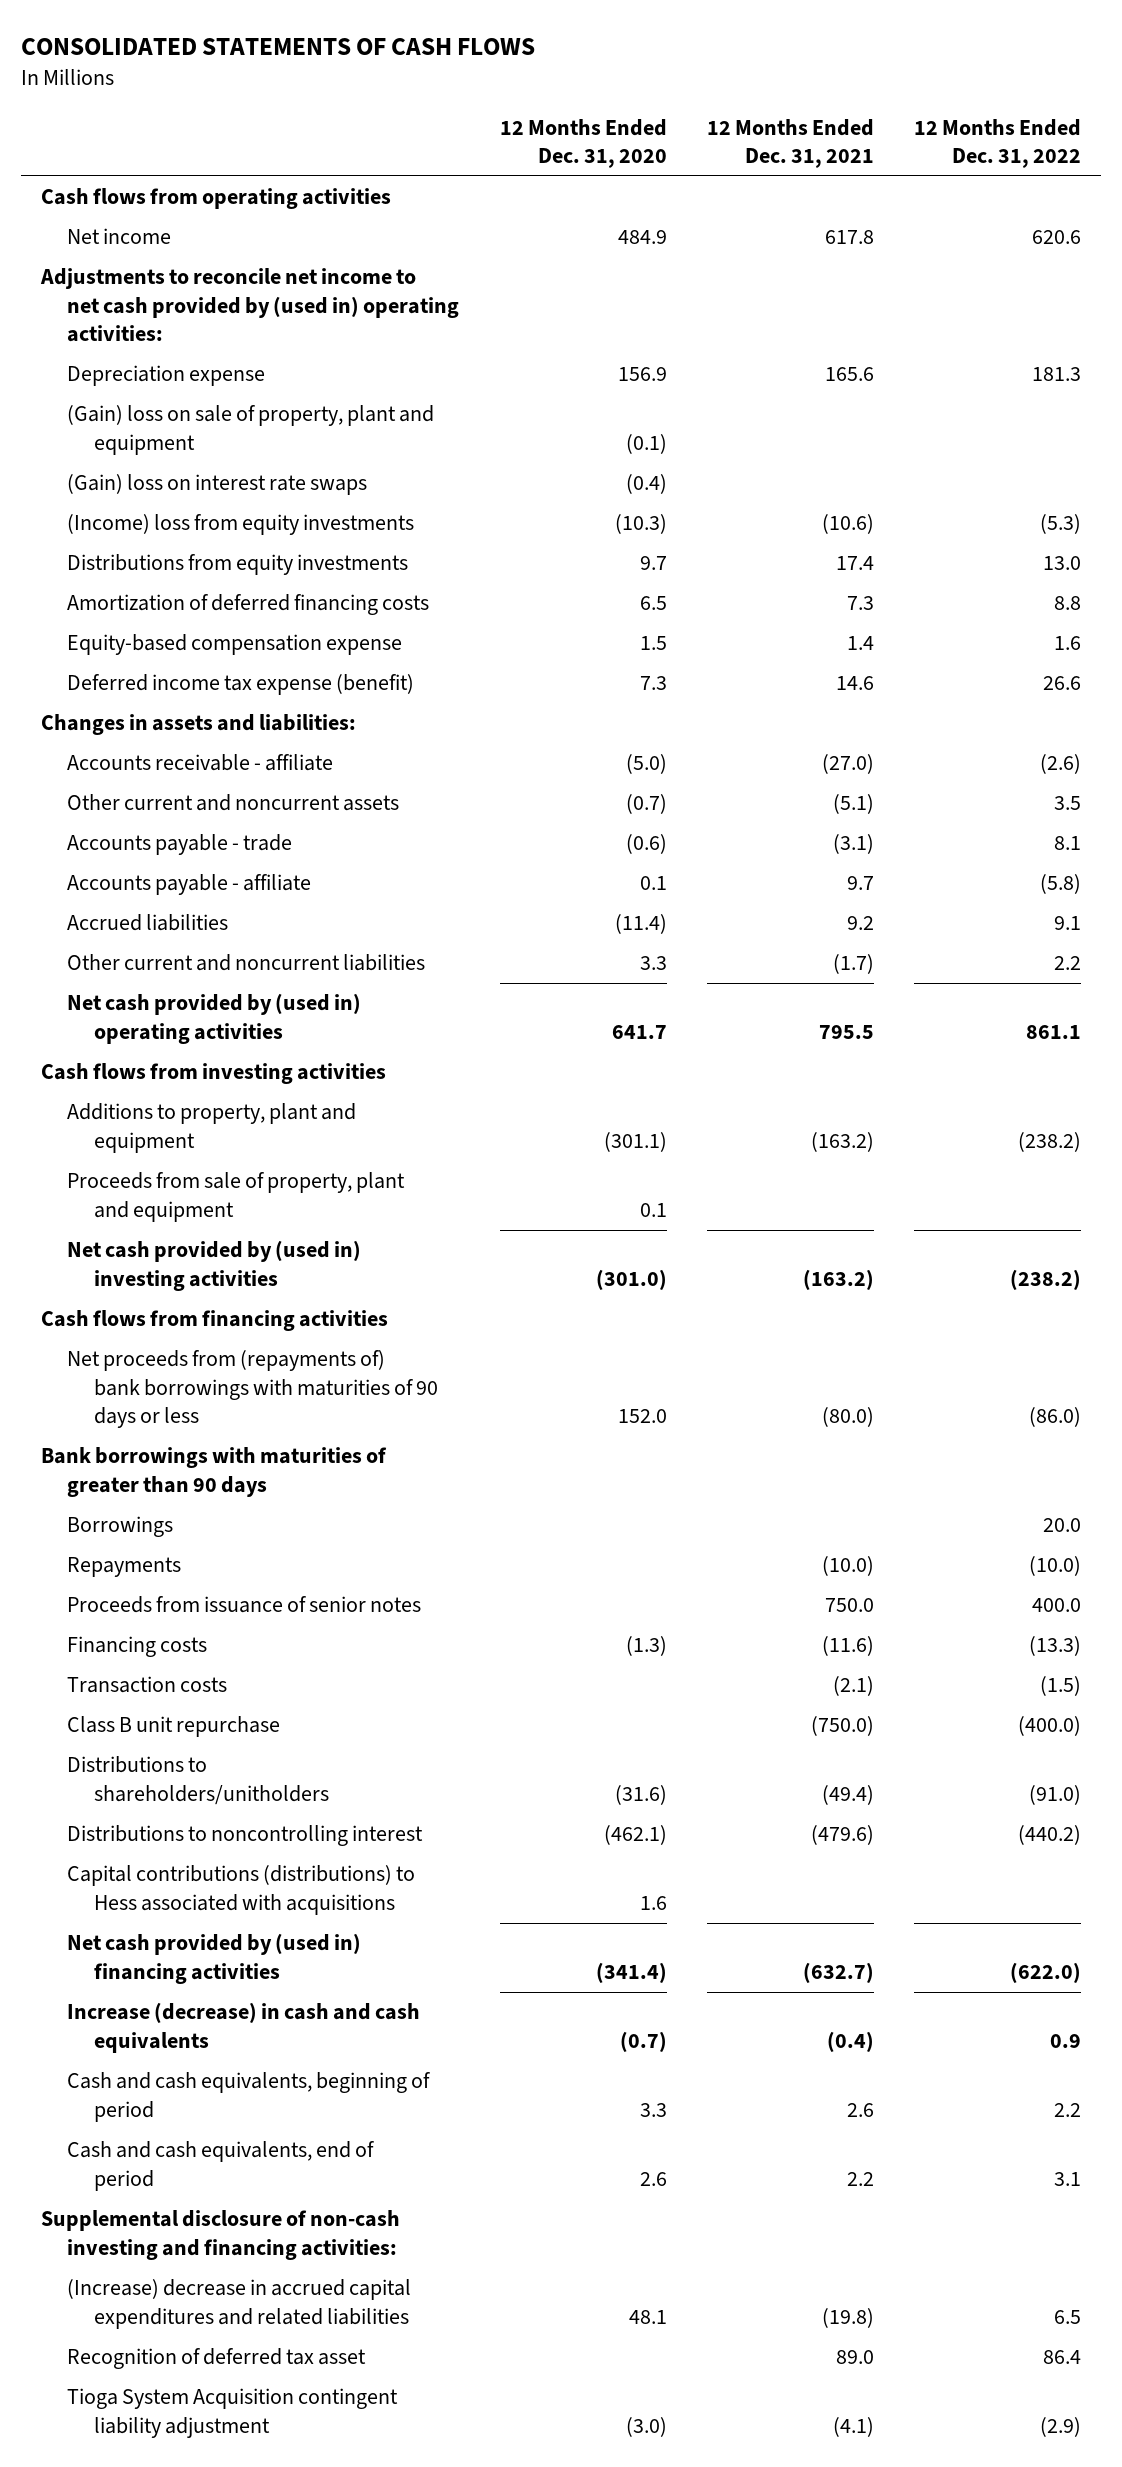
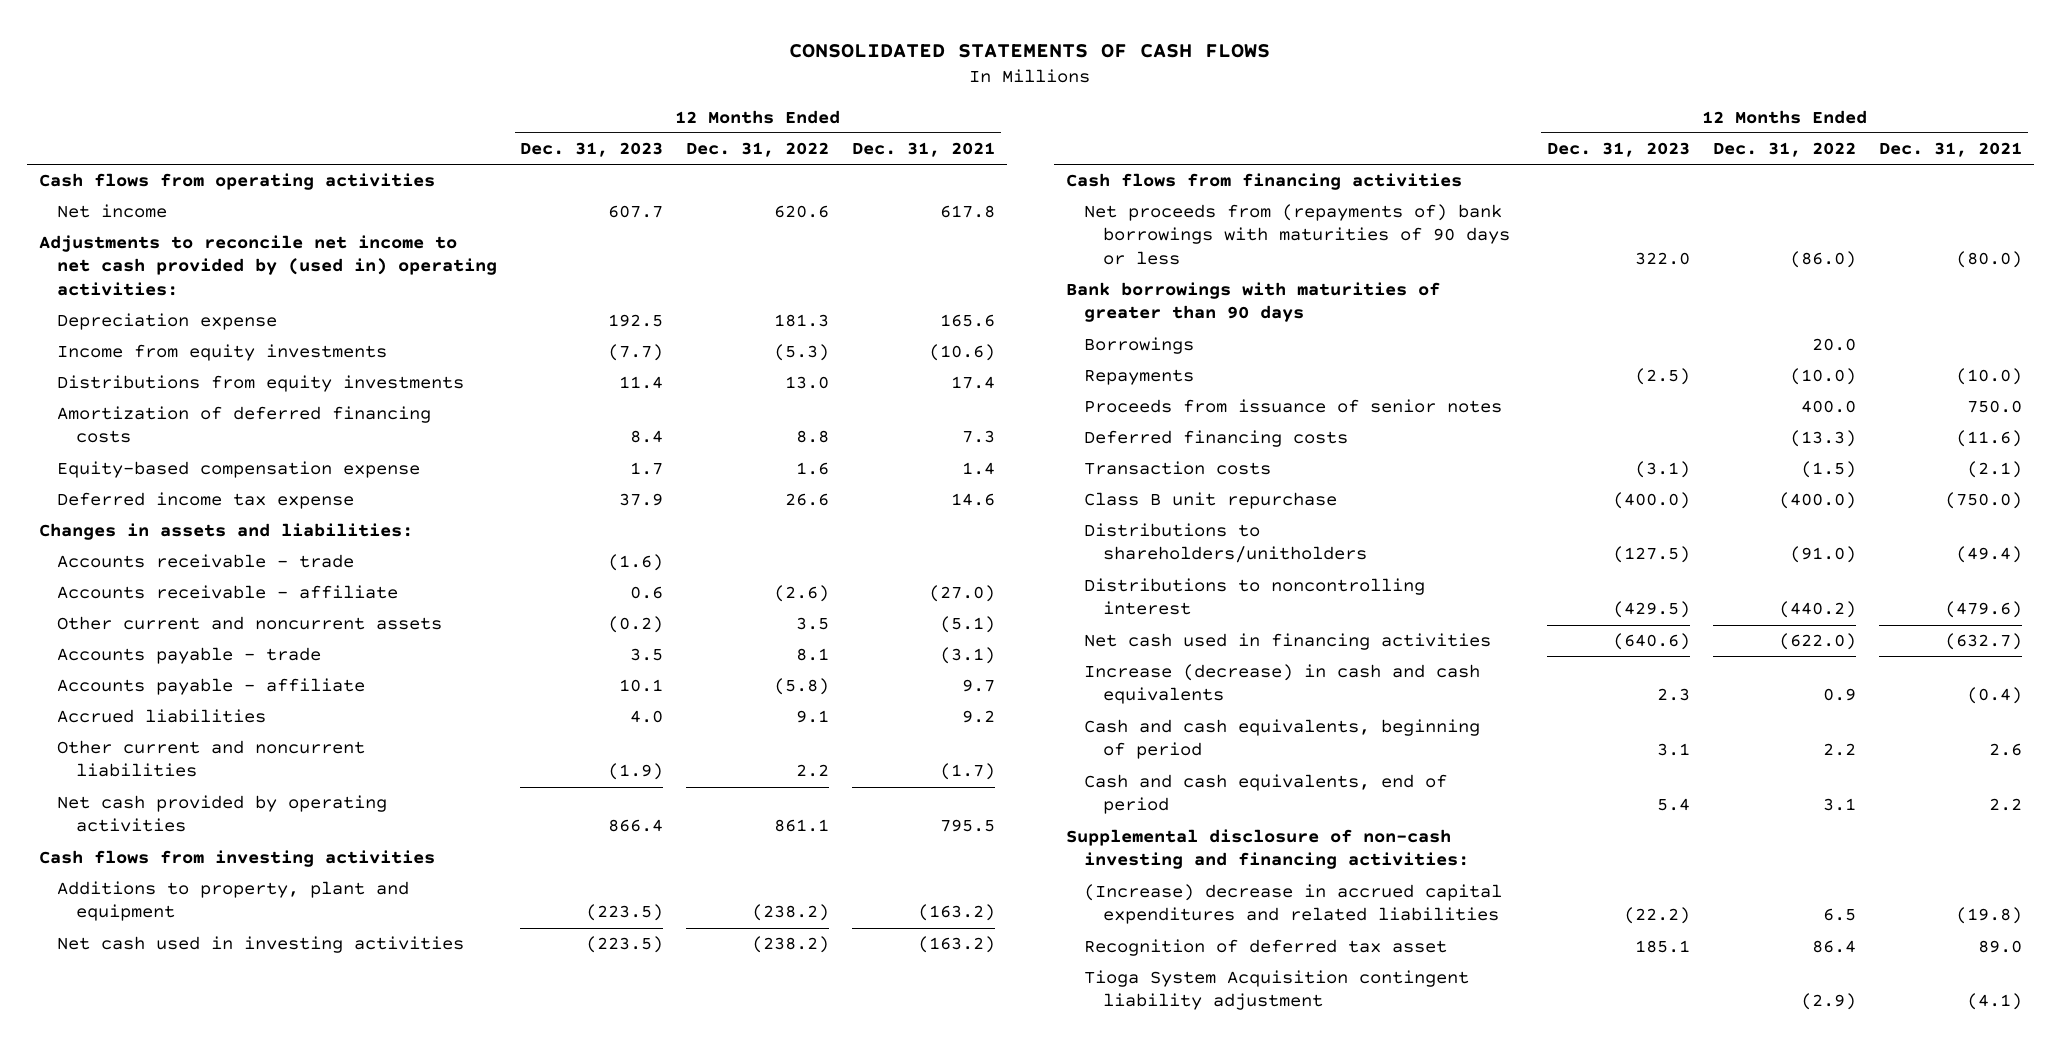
- | 12 Months Ended Dec. 31, 2020 | 12 Months Ended Dec. 31, 2021 | 12 Months Ended Dec. 31, 2022
+ | 12 Months Ended Dec. 31, 2023 | 12 Months Ended Dec. 31, 2022 | 12 Months Ended Dec. 31, 2021
- (Gain) loss on sale of property, plant and equipment | (0.1) | |
- (Gain) loss on interest rate swaps | (0.4) | |
- (Income) loss from equity investments | (10.3) | (10.6) | (5.3)
+ Income from equity investments | (7.7) | (5.3) | (10.6)
- Deferred income tax expense (benefit) | 7.3 | 14.6 | 26.6
+ Deferred income tax expense | 37.9 | 26.6 | 14.6
+ Accounts receivable - trade | (1.6) | |
- Net cash provided by (used in) operating activities | 641.7 | 795.5 | 861.1
+ Net cash provided by operating activities | 866.4 | 861.1 | 795.5
- Proceeds from sale of property, plant and equipment | 0.1 | |
- Net cash provided by (used in) investing activities | (301.0) | (163.2) | (238.2)
+ Net cash used in investing activities | (223.5) | (238.2) | (163.2)
- Financing costs | (1.3) | (11.6) | (13.3)
+ Deferred financing costs | | (13.3) | (11.6)
- Capital contributions (distributions) to Hess associated with acquisitions | 1.6 | |
- Net cash provided by (used in) financing activities | (341.4) | (632.7) | (622.0)
+ Net cash used in financing activities | (640.6) | (622.0) | (632.7)

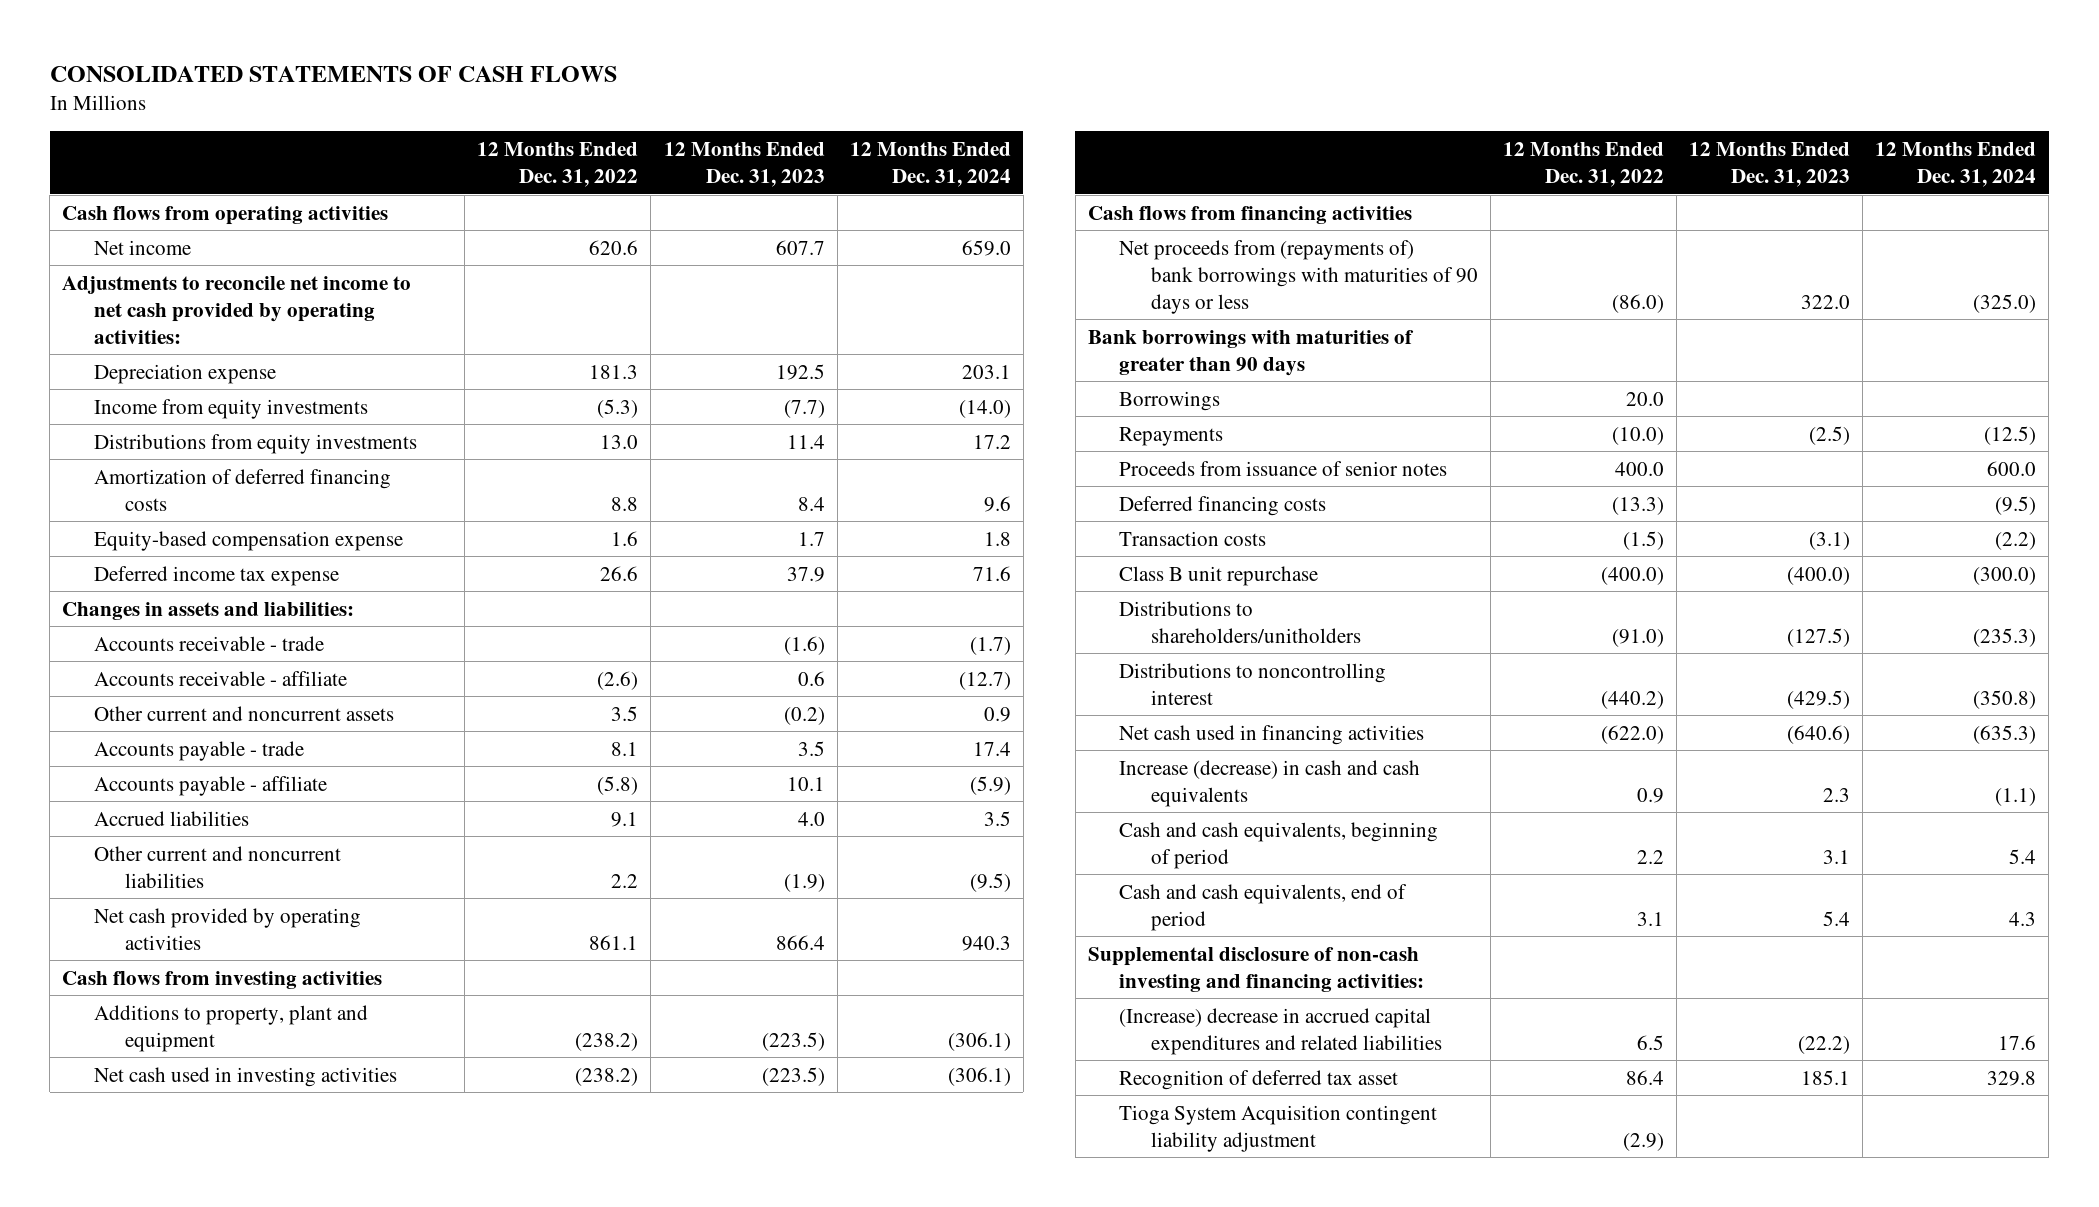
- | 12 Months Ended Dec. 31, 2023 | 12 Months Ended Dec. 31, 2022 | 12 Months Ended Dec. 31, 2021
+ | 12 Months Ended Dec. 31, 2022 | 12 Months Ended Dec. 31, 2023 | 12 Months Ended Dec. 31, 2024
- Adjustments to reconcile net income to net cash provided by (used in) operating activities:
+ Adjustments to reconcile net income to net cash provided by operating activities:

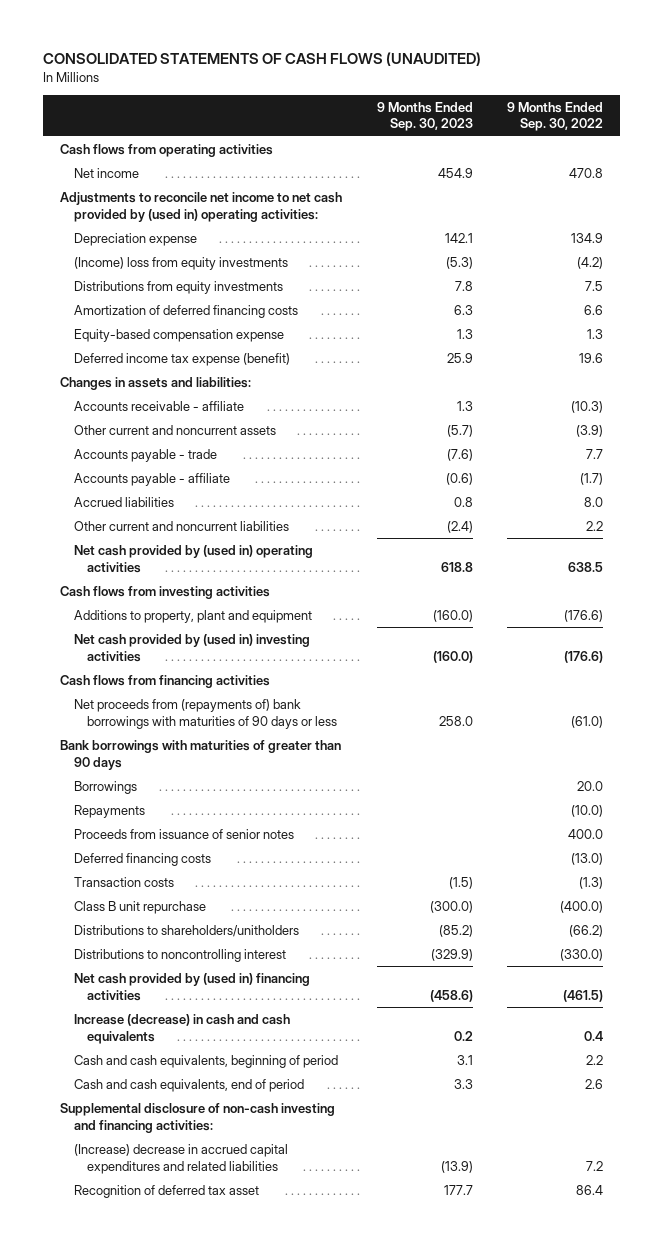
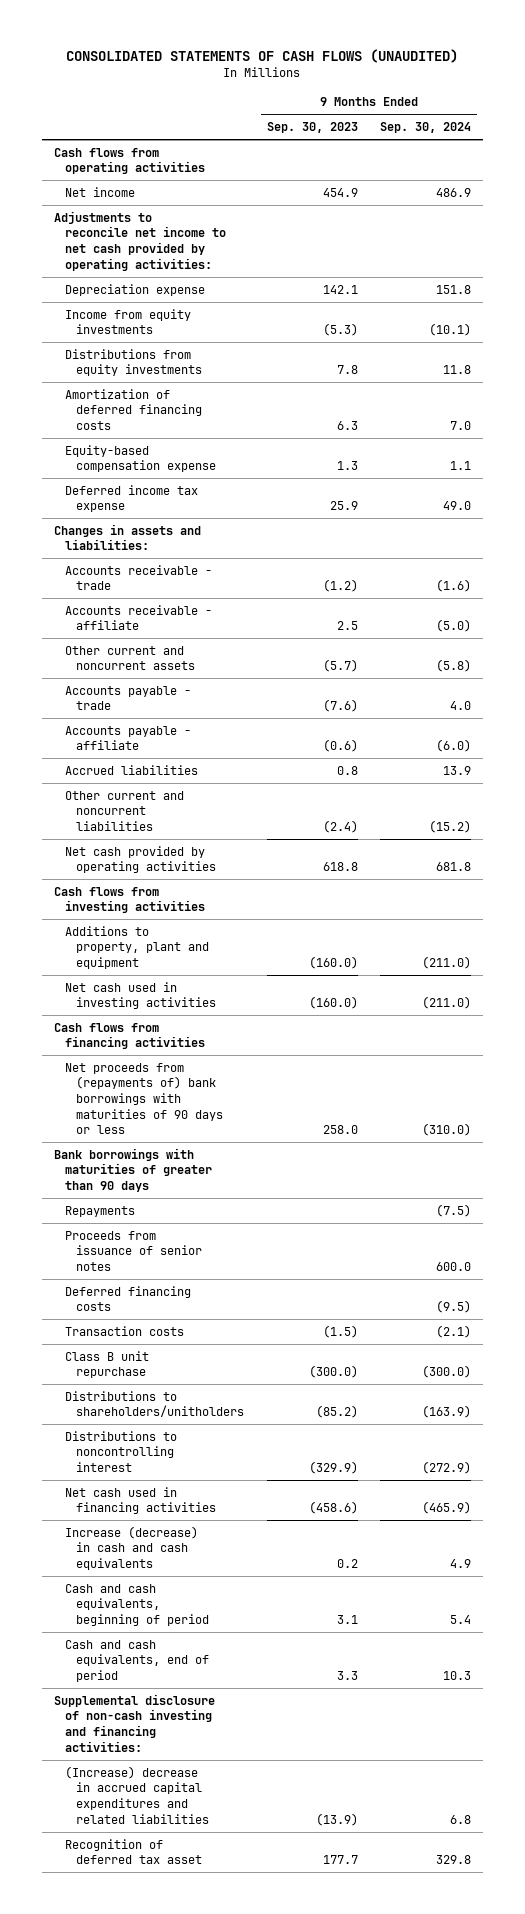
- | 9 Months Ended Sep. 30, 2023 | 9 Months Ended Sep. 30, 2022
+ | 9 Months Ended Sep. 30, 2023 | 9 Months Ended Sep. 30, 2024
- Adjustments to reconcile net income to net cash provided by (used in) operating activities:
+ Adjustments to reconcile net income to net cash provided by operating activities:
- (Income) loss from equity investments | (5.3) | (4.2)
+ Income from equity investments | (5.3) | (10.1)
- Deferred income tax expense (benefit) | 25.9 | 19.6
+ Deferred income tax expense | 25.9 | 49.0
- Accounts receivable - affiliate | 1.3 | (10.3)
+ Accounts receivable - trade | (1.2) | (1.6)
+ Accounts receivable - affiliate | 2.5 | (5.0)
- Net cash provided by (used in) operating activities | 618.8 | 638.5
+ Net cash provided by operating activities | 618.8 | 681.8
- Net cash provided by (used in) investing activities | (160.0) | (176.6)
+ Net cash used in investing activities | (160.0) | (211.0)
- Borrowings | | 20.0
- Net cash provided by (used in) financing activities | (458.6) | (461.5)
+ Net cash used in financing activities | (458.6) | (465.9)

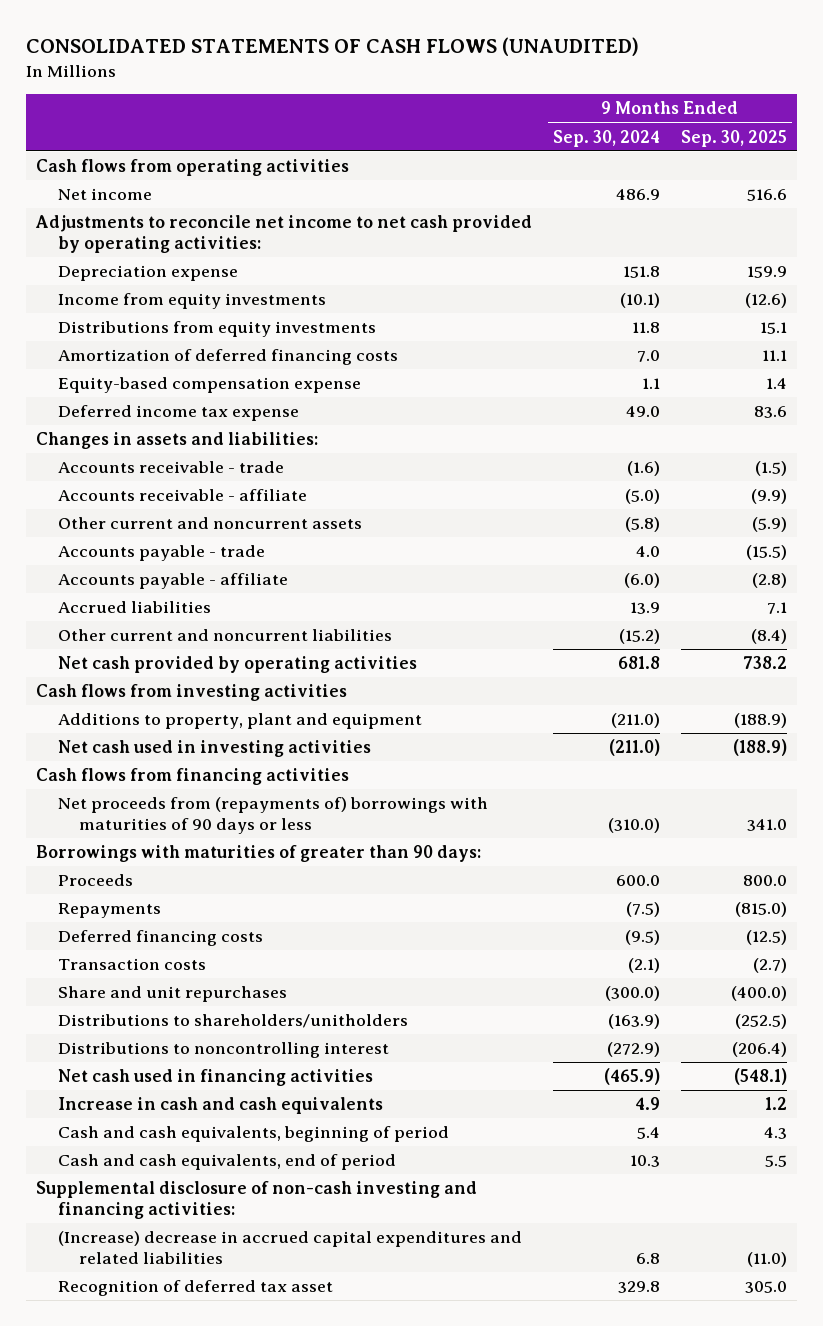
- | 9 Months Ended Sep. 30, 2023 | 9 Months Ended Sep. 30, 2024
+ | 9 Months Ended Sep. 30, 2024 | 9 Months Ended Sep. 30, 2025
- Net proceeds from (repayments of) bank borrowings with maturities of 90 days or less | 258.0 | (310.0)
- Bank borrowings with maturities of greater than 90 days
+ Net proceeds from (repayments of) borrowings with maturities of 90 days or less | (310.0) | 341.0
+ Borrowings with maturities of greater than 90 days:
+ Proceeds | 600.0 | 800.0
- Proceeds from issuance of senior notes | | 600.0
- Class B unit repurchase | (300.0) | (300.0)
+ Share and unit repurchases | (300.0) | (400.0)
- Increase (decrease) in cash and cash equivalents | 0.2 | 4.9
+ Increase in cash and cash equivalents | 4.9 | 1.2

